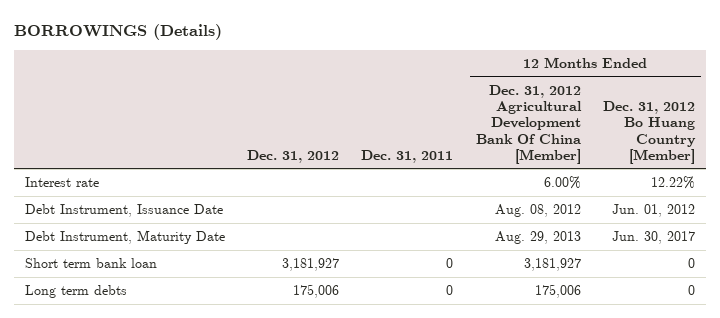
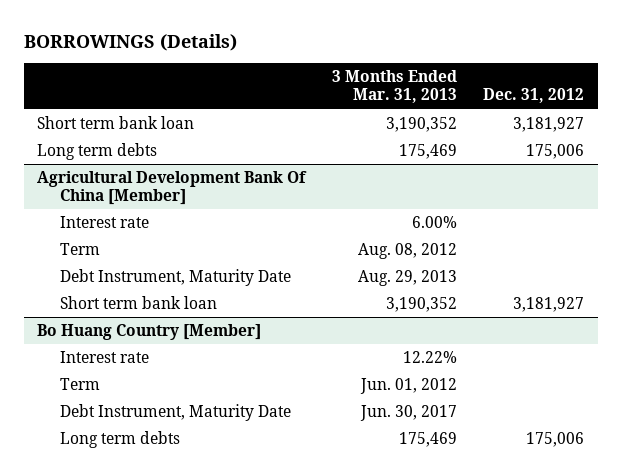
- | Dec. 31, 2012 | Dec. 31, 2011 | 12 Months Ended Dec. 31, 2012 Agricultural Development Bank Of China [Member] | 12 Months Ended Dec. 31, 2012 Bo Huang Country [Member]
+ | 3 Months Ended Mar. 31, 2013 | Dec. 31, 2012
- Interest rate | | | 6.00% | 12.22%
- Debt Instrument, Issuance Date | | | Aug. 08, 2012 | Jun. 01, 2012
- Debt Instrument, Maturity Date | | | Aug. 29, 2013 | Jun. 30, 2017
+ Agricultural Development Bank Of China [Member]
+ Interest rate | 6.00% |
+ Term | Aug. 08, 2012 |
+ Debt Instrument, Maturity Date | Aug. 29, 2013 |
+ Short term bank loan | 3,190,352 | 3,181,927
+ Bo Huang Country [Member]
+ Interest rate | 12.22% |
+ Term | Jun. 01, 2012 |
+ Debt Instrument, Maturity Date | Jun. 30, 2017 |
+ Long term debts | 175,469 | 175,006

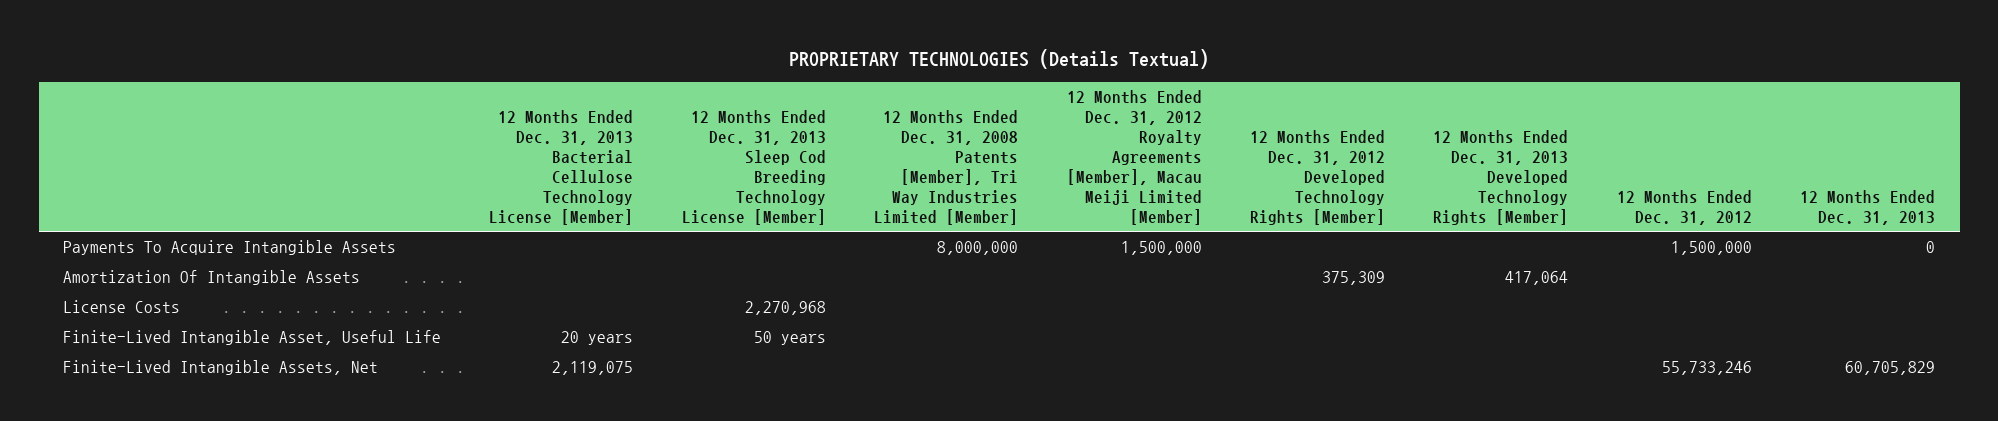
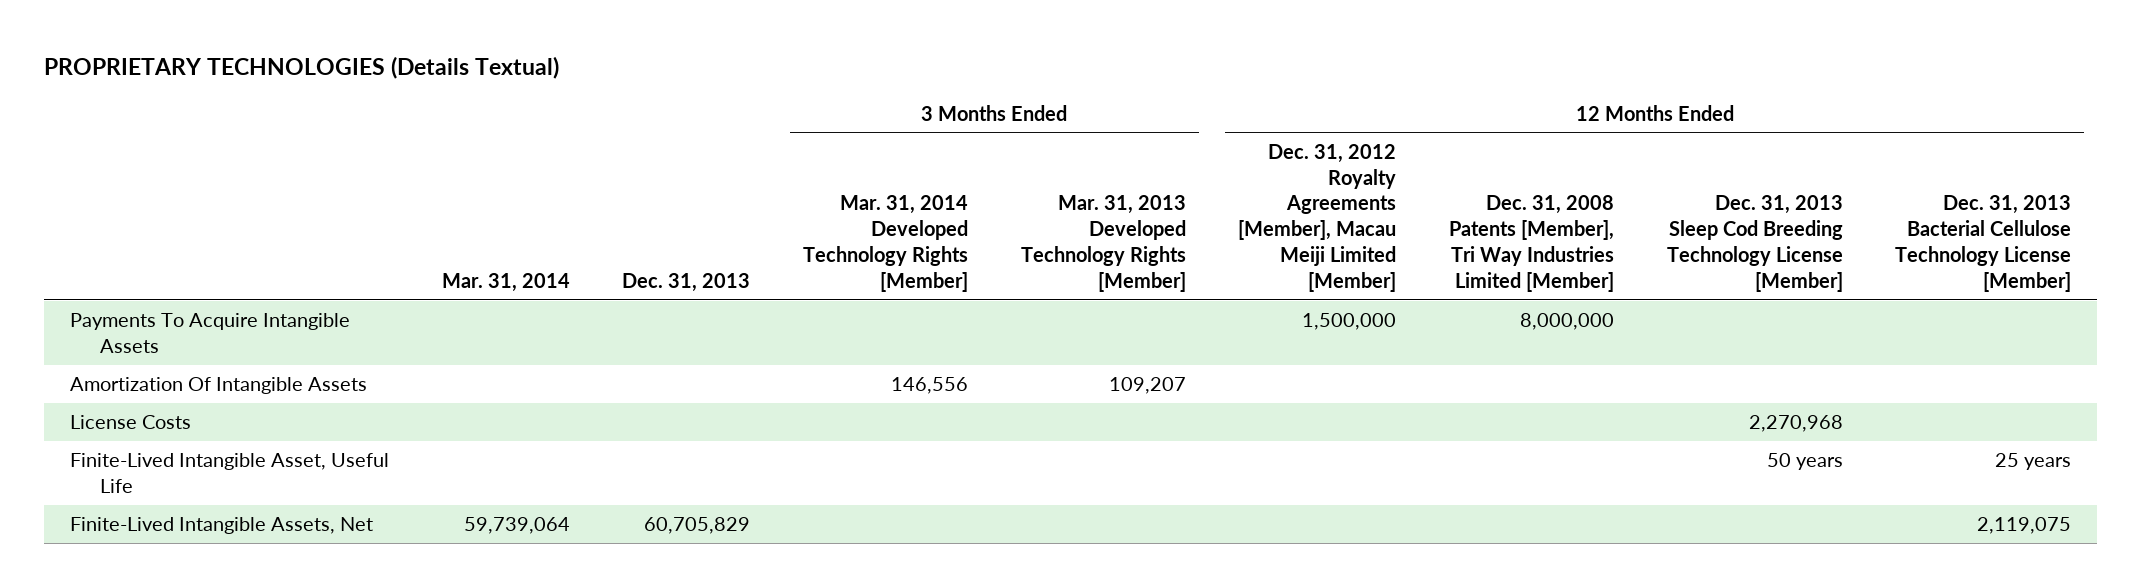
- | 12 Months Ended Dec. 31, 2013 Bacterial Cellulose Technology License [Member] | 12 Months Ended Dec. 31, 2013 Sleep Cod Breeding Technology License [Member] | 12 Months Ended Dec. 31, 2008 Patents [Member], Tri Way Industries Limited [Member] | 12 Months Ended Dec. 31, 2012 Royalty Agreements [Member], Macau Meiji Limited [Member] | 12 Months Ended Dec. 31, 2012 Developed Technology Rights [Member] | 12 Months Ended Dec. 31, 2013 Developed Technology Rights [Member] | 12 Months Ended Dec. 31, 2012 | 12 Months Ended Dec. 31, 2013
+ | Mar. 31, 2014 | Dec. 31, 2013 | 3 Months Ended Mar. 31, 2014 Developed Technology Rights [Member] | 3 Months Ended Mar. 31, 2013 Developed Technology Rights [Member] | 12 Months Ended Dec. 31, 2012 Royalty Agreements [Member], Macau Meiji Limited [Member] | 12 Months Ended Dec. 31, 2008 Patents [Member], Tri Way Industries Limited [Member] | 12 Months Ended Dec. 31, 2013 Sleep Cod Breeding Technology License [Member] | 12 Months Ended Dec. 31, 2013 Bacterial Cellulose Technology License [Member]
- Finite-Lived Intangible Asset, Useful Life | 20 years | 50 years | | | | | |
+ Finite-Lived Intangible Asset, Useful Life | | | | | | | 50 years | 25 years

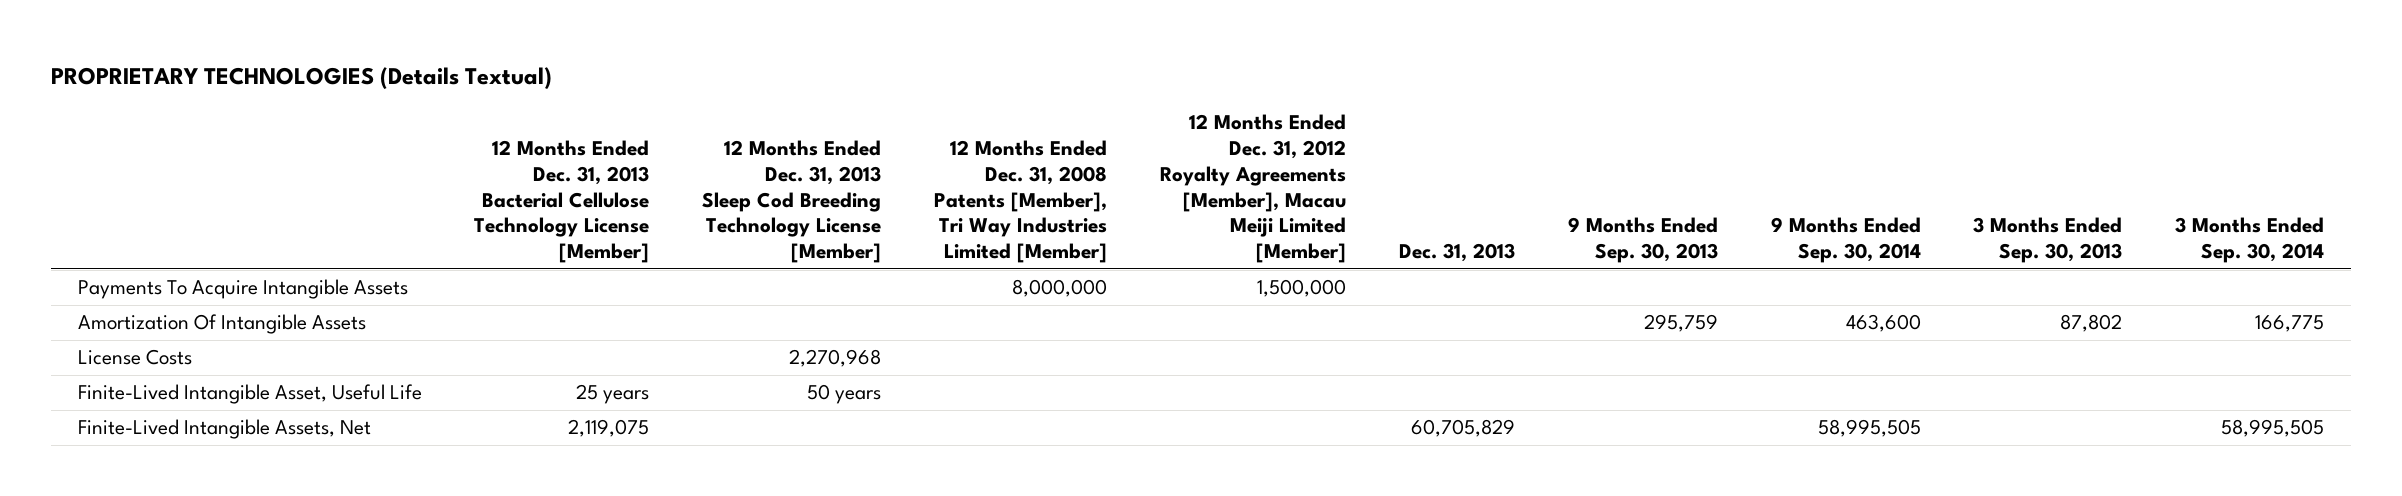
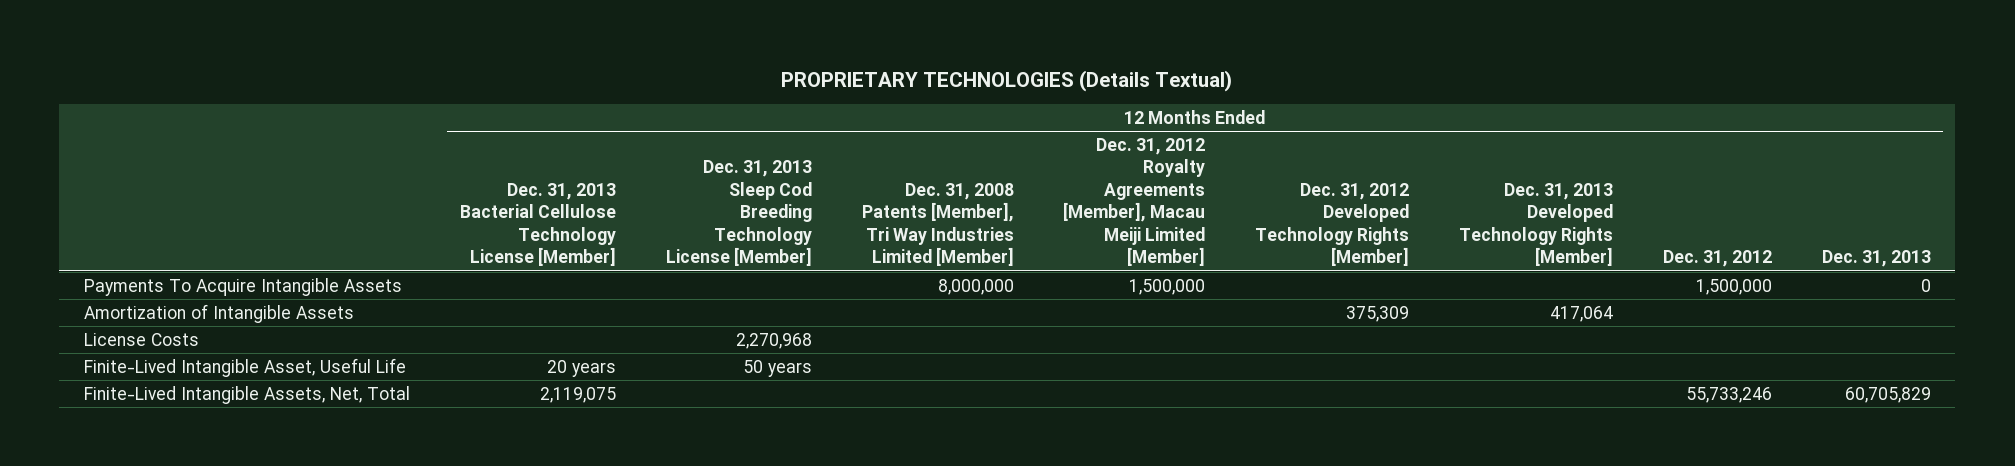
- | 12 Months Ended Dec. 31, 2013 Bacterial Cellulose Technology License [Member] | 12 Months Ended Dec. 31, 2013 Sleep Cod Breeding Technology License [Member] | 12 Months Ended Dec. 31, 2008 Patents [Member], Tri Way Industries Limited [Member] | 12 Months Ended Dec. 31, 2012 Royalty Agreements [Member], Macau Meiji Limited [Member] | Dec. 31, 2013 | 9 Months Ended Sep. 30, 2013 | 9 Months Ended Sep. 30, 2014 | 3 Months Ended Sep. 30, 2013 | 3 Months Ended Sep. 30, 2014
+ | 12 Months Ended Dec. 31, 2013 Bacterial Cellulose Technology License [Member] | 12 Months Ended Dec. 31, 2013 Sleep Cod Breeding Technology License [Member] | 12 Months Ended Dec. 31, 2008 Patents [Member], Tri Way Industries Limited [Member] | 12 Months Ended Dec. 31, 2012 Royalty Agreements [Member], Macau Meiji Limited [Member] | 12 Months Ended Dec. 31, 2012 Developed Technology Rights [Member] | 12 Months Ended Dec. 31, 2013 Developed Technology Rights [Member] | 12 Months Ended Dec. 31, 2012 | 12 Months Ended Dec. 31, 2013
- Amortization Of Intangible Assets | | | | | | 295,759 | 463,600 | 87,802 | 166,775
+ Amortization of Intangible Assets | | | | | 375,309 | 417,064 | |
- Finite-Lived Intangible Asset, Useful Life | 25 years | 50 years | | | | | | |
- Finite-Lived Intangible Assets, Net | 2,119,075 | | | | 60,705,829 | | 58,995,505 | | 58,995,505
+ Finite-Lived Intangible Asset, Useful Life | 20 years | 50 years | | | | | |
+ Finite-Lived Intangible Assets, Net, Total | 2,119,075 | | | | | | 55,733,246 | 60,705,829

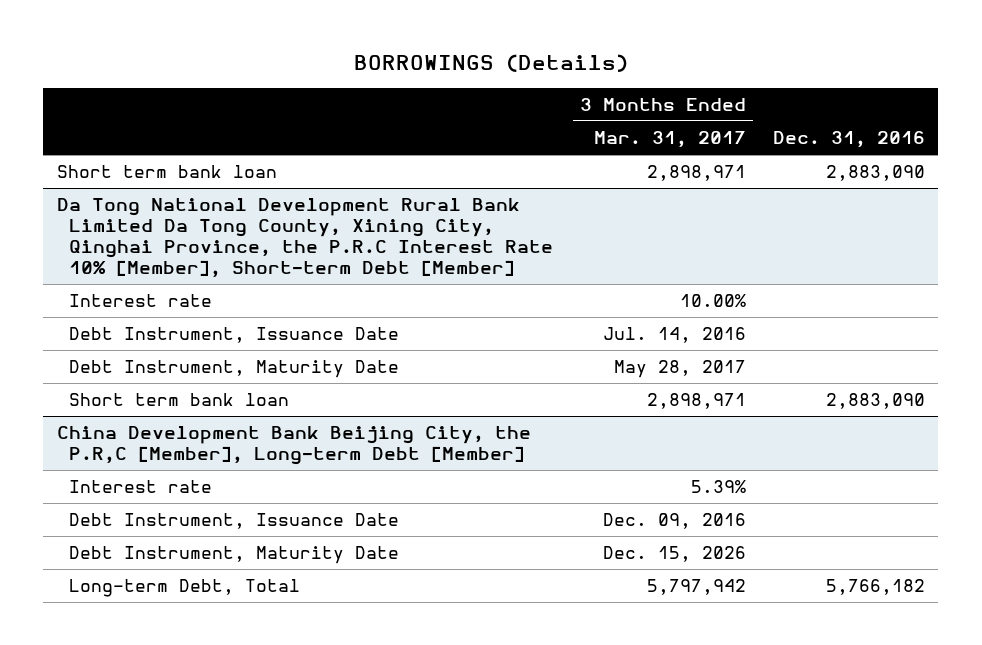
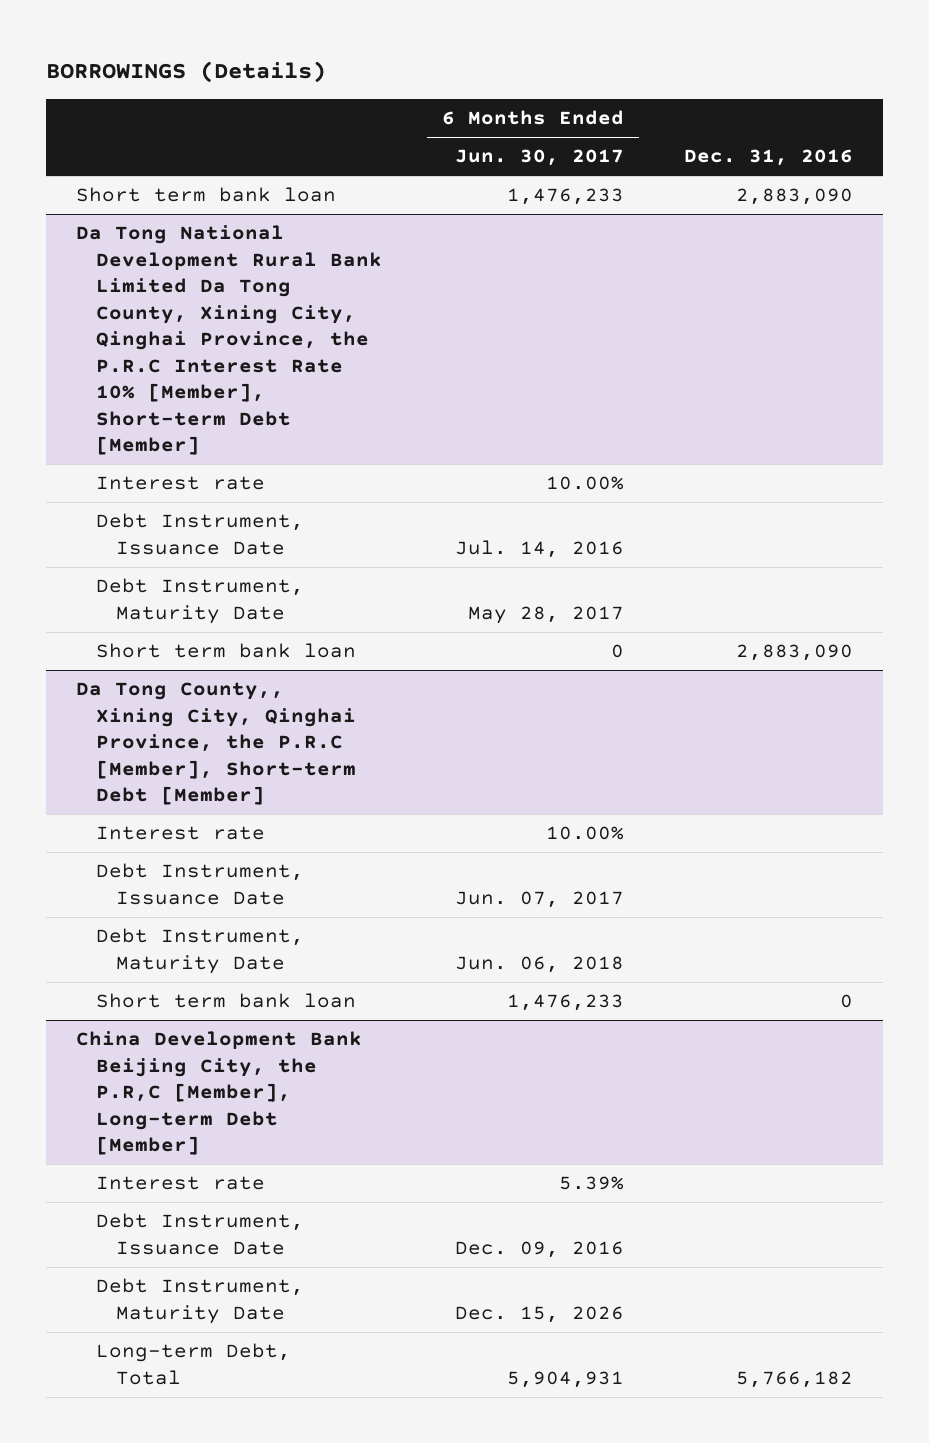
- | 3 Months Ended Mar. 31, 2017 | Dec. 31, 2016
+ | 6 Months Ended Jun. 30, 2017 | Dec. 31, 2016
+ Da Tong County,, Xining City, Qinghai Province, the P.R.C [Member], Short-term Debt [Member]
+ Interest rate | 10.00% |
+ Debt Instrument, Issuance Date | Jun. 07, 2017 |
+ Debt Instrument, Maturity Date | Jun. 06, 2018 |
+ Short term bank loan | 1,476,233 | 0

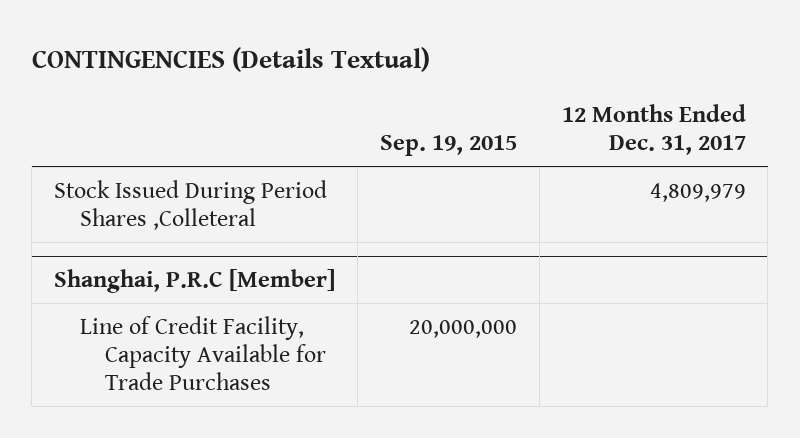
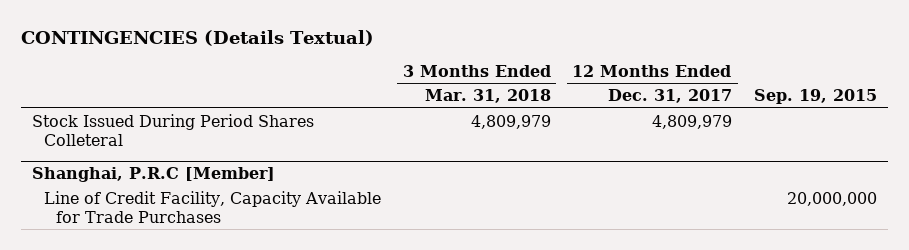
- | Sep. 19, 2015 | 12 Months Ended Dec. 31, 2017
+ | 3 Months Ended Mar. 31, 2018 | 12 Months Ended Dec. 31, 2017 | Sep. 19, 2015
- Stock Issued During Period Shares ,Colleteral | | 4,809,979
+ Stock Issued During Period Shares Colleteral | 4,809,979 | 4,809,979 |

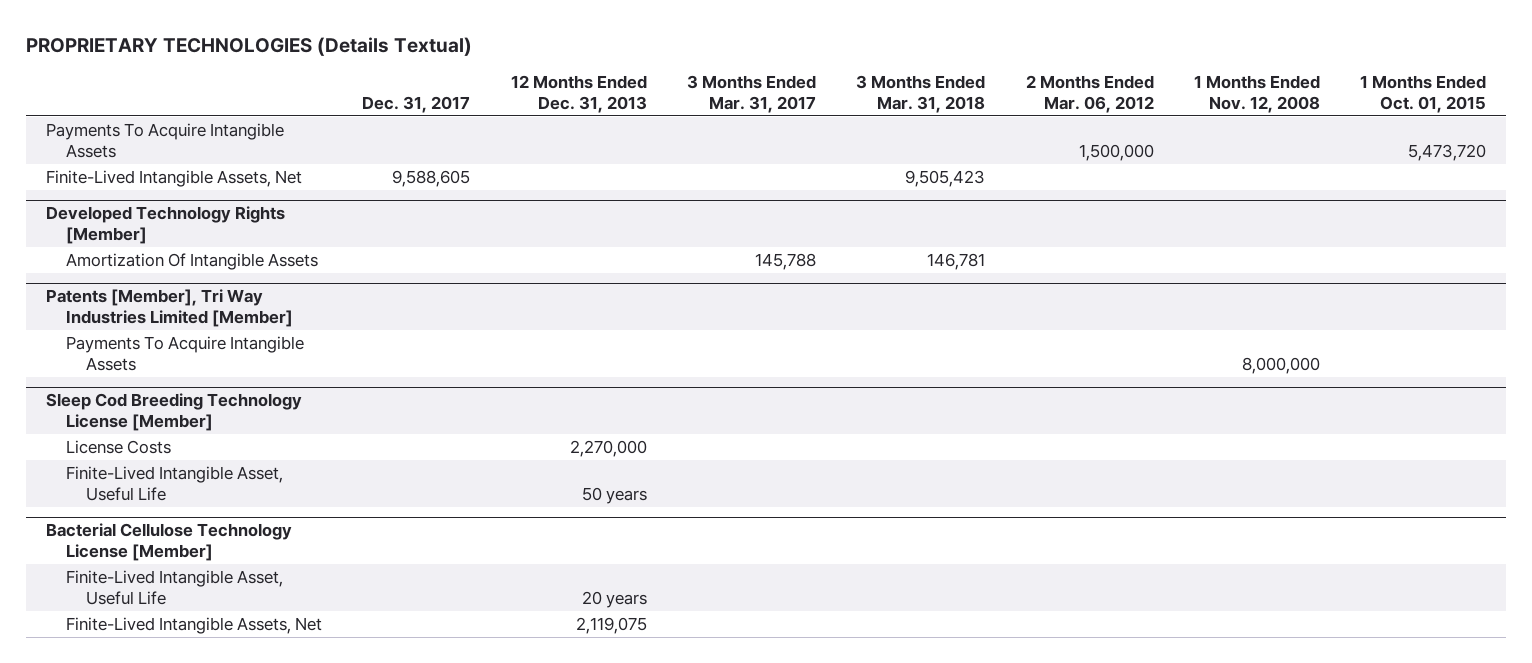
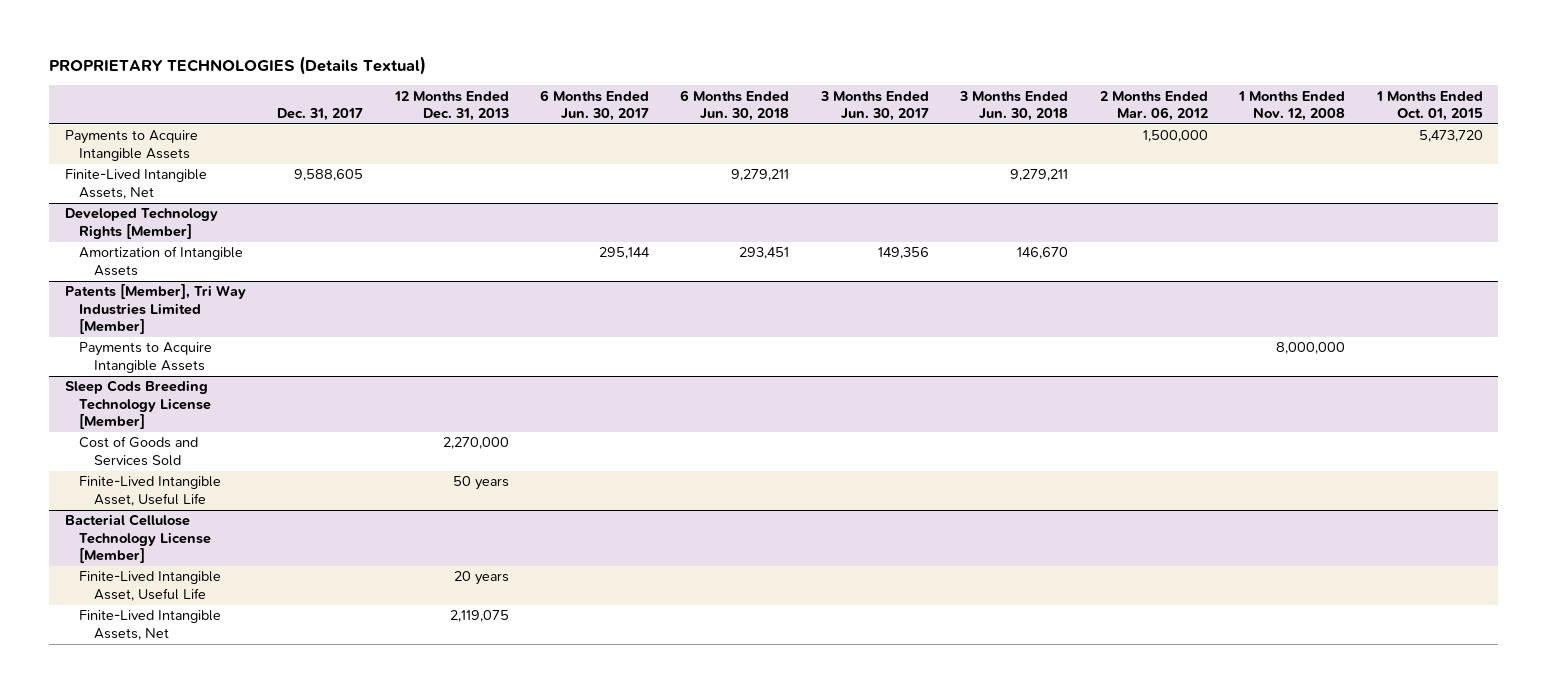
- | Dec. 31, 2017 | 12 Months Ended Dec. 31, 2013 | 3 Months Ended Mar. 31, 2017 | 3 Months Ended Mar. 31, 2018 | 2 Months Ended Mar. 06, 2012 | 1 Months Ended Nov. 12, 2008 | 1 Months Ended Oct. 01, 2015
+ | Dec. 31, 2017 | 12 Months Ended Dec. 31, 2013 | 6 Months Ended Jun. 30, 2017 | 6 Months Ended Jun. 30, 2018 | 3 Months Ended Jun. 30, 2017 | 3 Months Ended Jun. 30, 2018 | 2 Months Ended Mar. 06, 2012 | 1 Months Ended Nov. 12, 2008 | 1 Months Ended Oct. 01, 2015
- Payments To Acquire Intangible Assets | | | | | 1,500,000 | | 5,473,720
+ Payments to Acquire Intangible Assets | | | | | | | 1,500,000 | | 5,473,720
@ Developed Technology Rights [Member]
- Amortization Of Intangible Assets | | | 145,788 | 146,781 | | |
+ Amortization of Intangible Assets | | | 295,144 | 293,451 | 149,356 | 146,670 | | |
@ Patents [Member], Tri Way Industries Limited [Member]
- Payments To Acquire Intangible Assets | | | | | | 8,000,000 |
- Sleep Cod Breeding Technology License [Member]
- License Costs | | 2,270,000 | | | | |
@ Patents [Member], Tri Way Industries Limited [Member]
+ Payments to Acquire Intangible Assets | | | | | | | | 8,000,000 |
+ Sleep Cods Breeding Technology License [Member]
+ Cost of Goods and Services Sold | | 2,270,000 | | | | | | |

